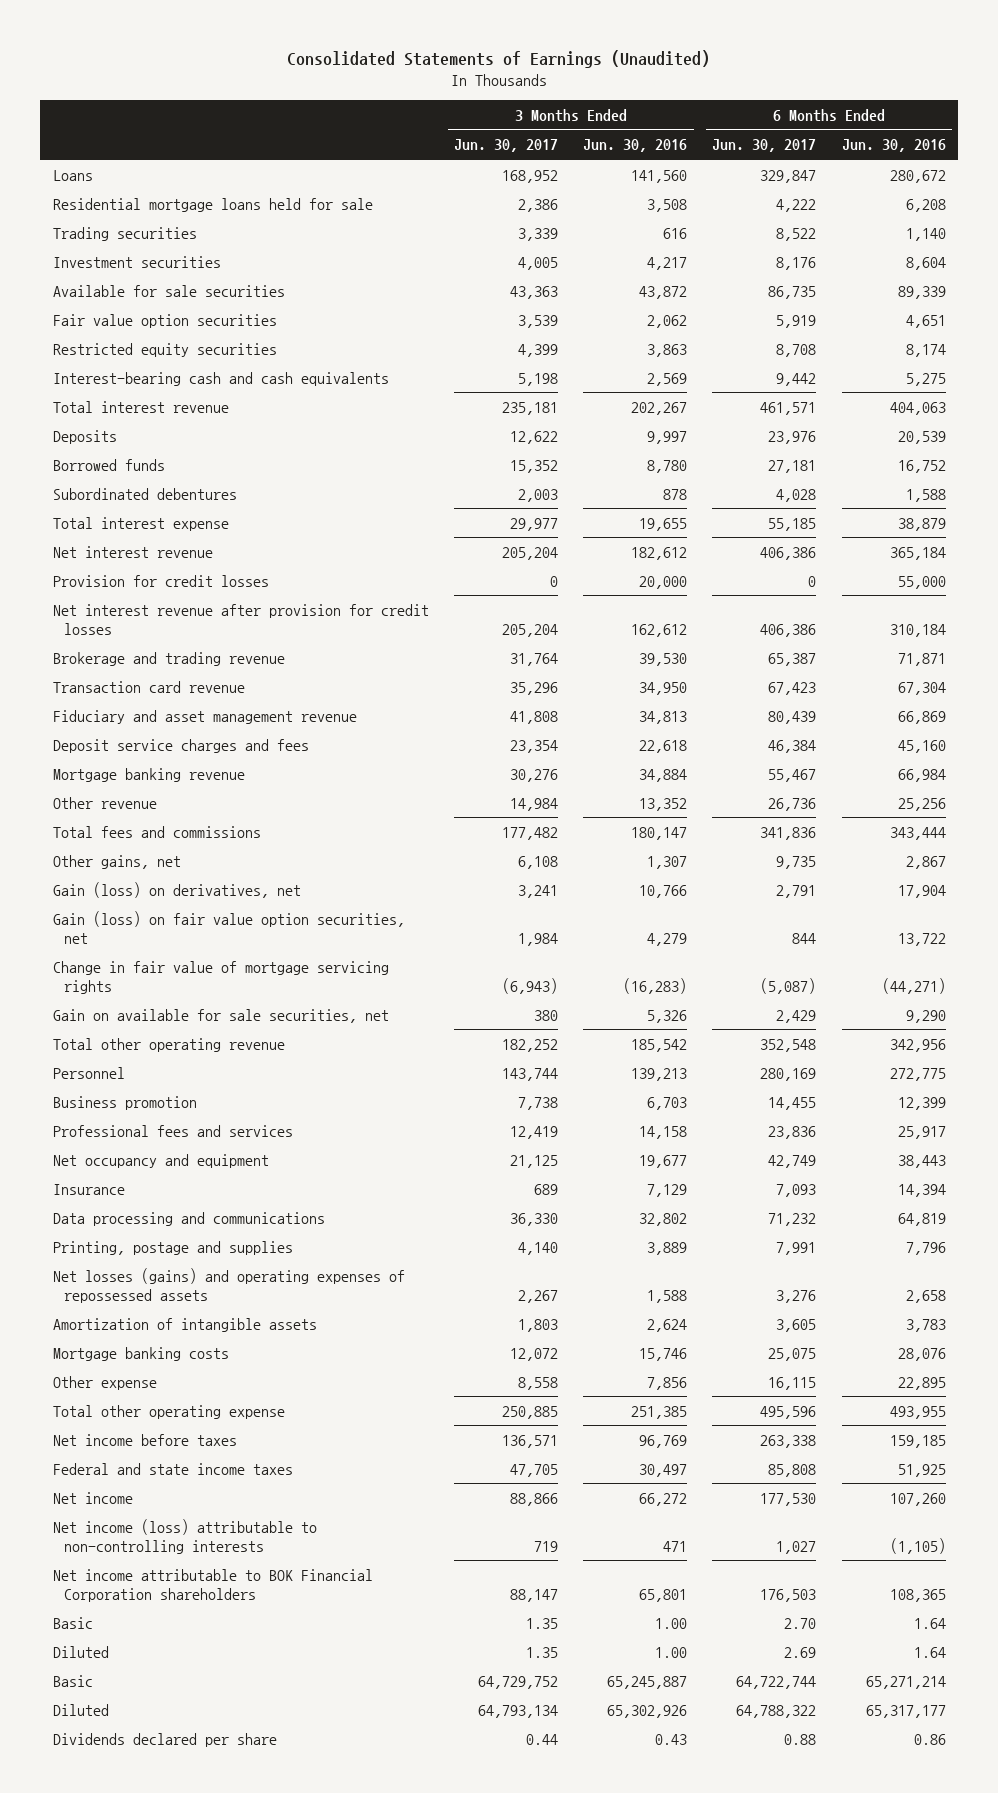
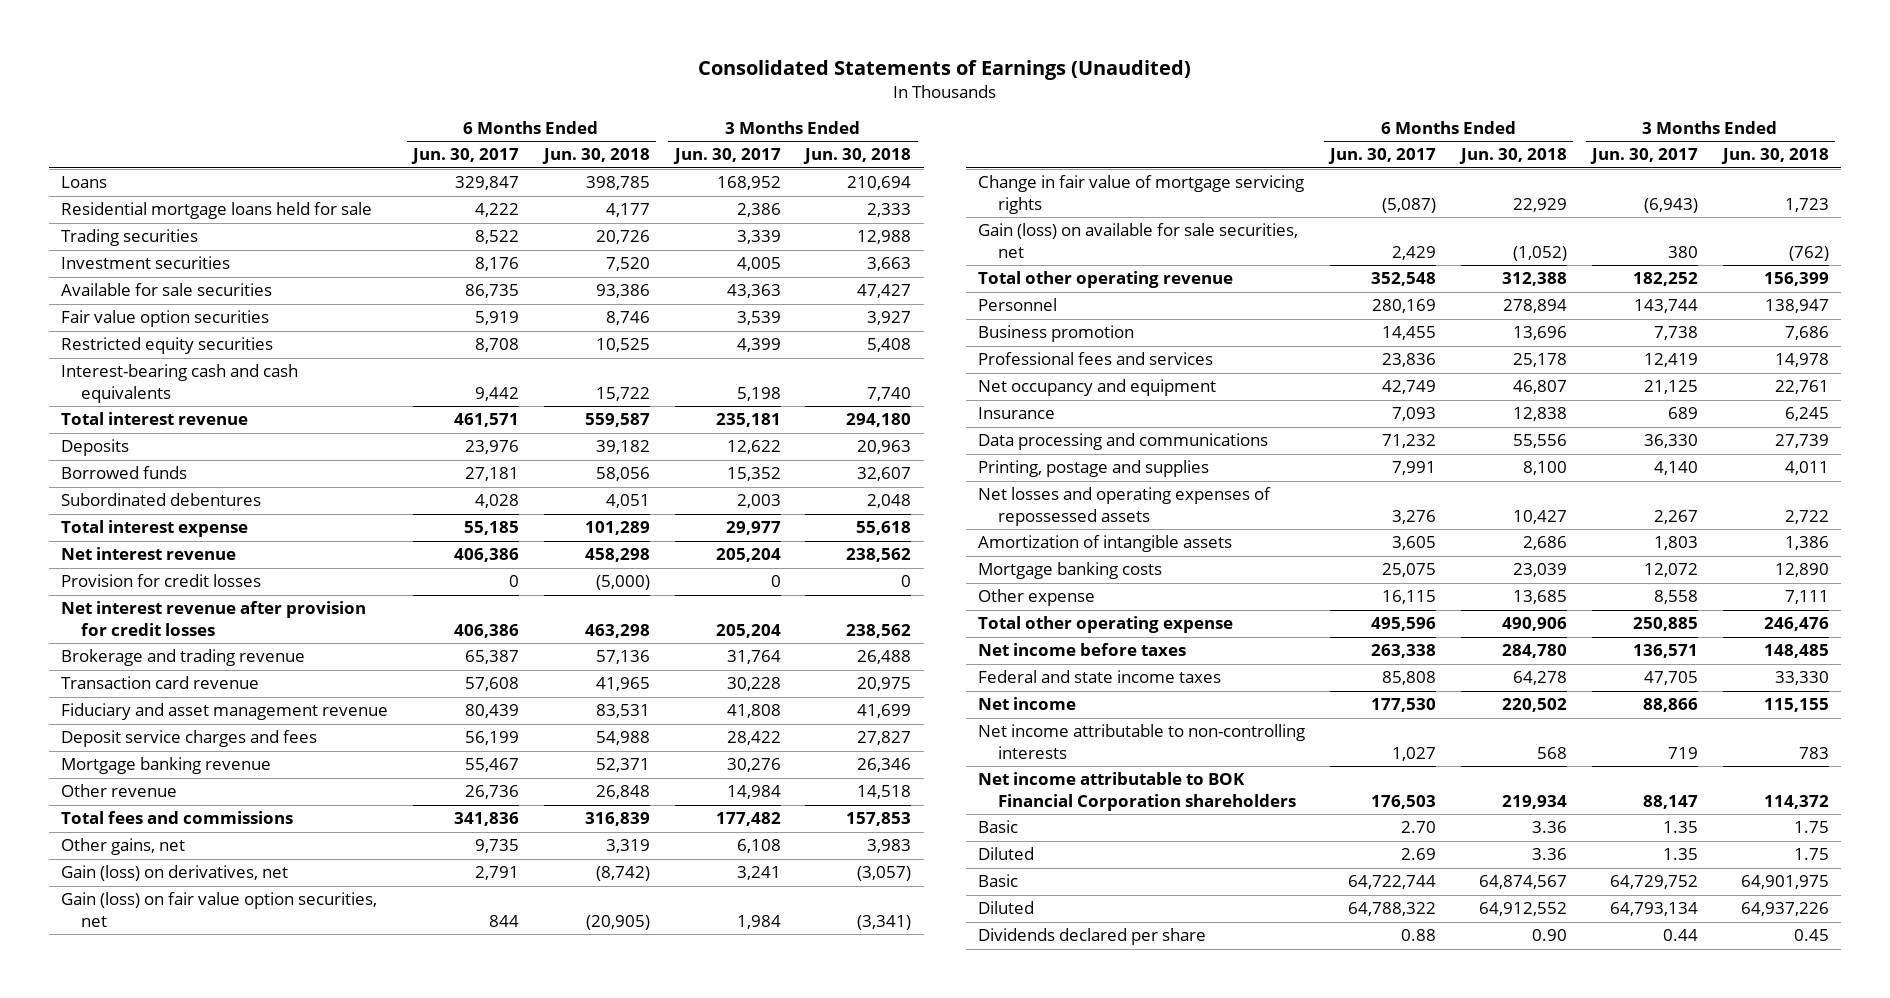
- | 3 Months Ended Jun. 30, 2017 | 3 Months Ended Jun. 30, 2016 | 6 Months Ended Jun. 30, 2017 | 6 Months Ended Jun. 30, 2016
+ | 6 Months Ended Jun. 30, 2017 | 6 Months Ended Jun. 30, 2018 | 3 Months Ended Jun. 30, 2017 | 3 Months Ended Jun. 30, 2018
- Transaction card revenue | 35,296 | 34,950 | 67,423 | 67,304
+ Transaction card revenue | 57,608 | 41,965 | 30,228 | 20,975
- Deposit service charges and fees | 23,354 | 22,618 | 46,384 | 45,160
+ Deposit service charges and fees | 56,199 | 54,988 | 28,422 | 27,827
- Gain on available for sale securities, net | 380 | 5,326 | 2,429 | 9,290
+ Gain (loss) on available for sale securities, net | 2,429 | (1,052) | 380 | (762)
- Net losses (gains) and operating expenses of repossessed assets | 2,267 | 1,588 | 3,276 | 2,658
+ Net losses and operating expenses of repossessed assets | 3,276 | 10,427 | 2,267 | 2,722
- Net income (loss) attributable to non-controlling interests | 719 | 471 | 1,027 | (1,105)
+ Net income attributable to non-controlling interests | 1,027 | 568 | 719 | 783

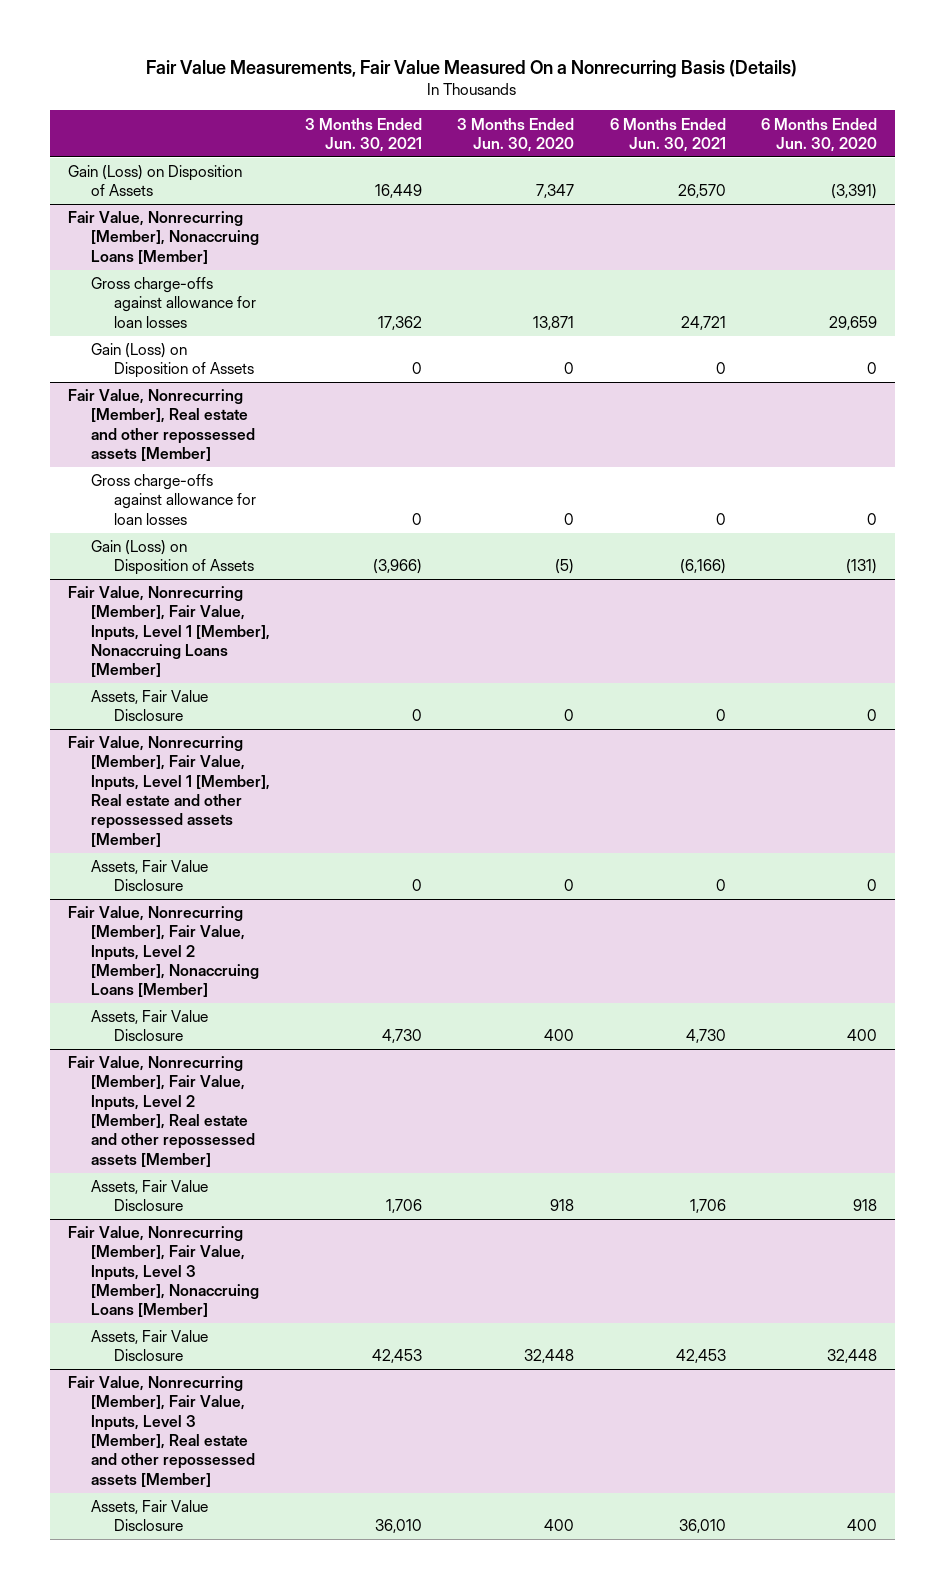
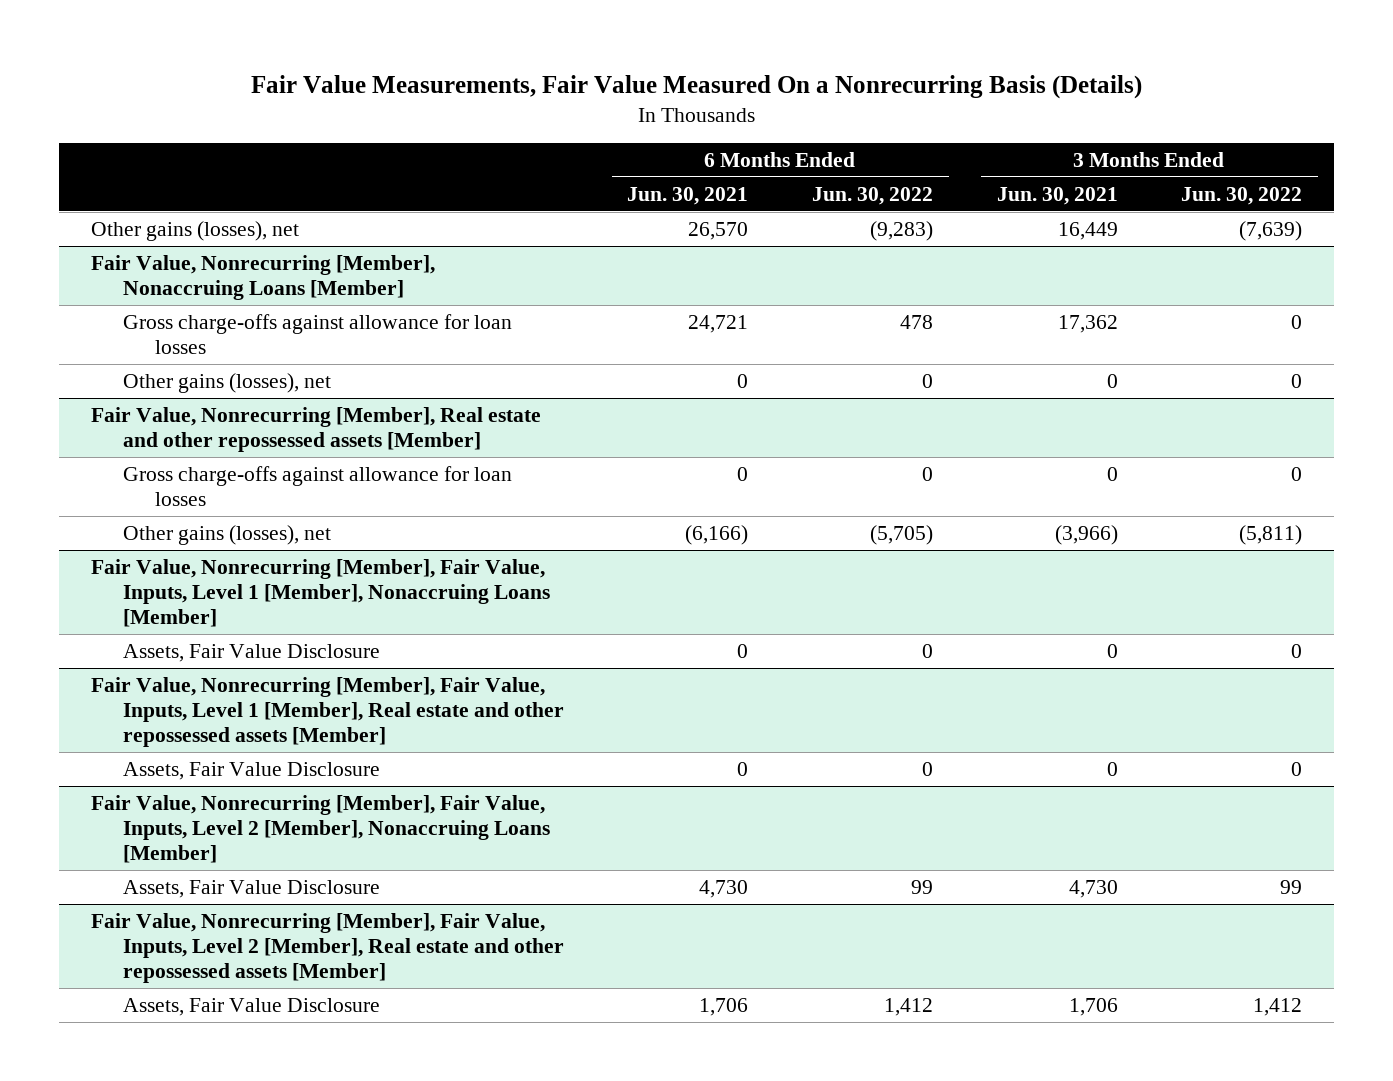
- | 3 Months Ended Jun. 30, 2021 | 3 Months Ended Jun. 30, 2020 | 6 Months Ended Jun. 30, 2021 | 6 Months Ended Jun. 30, 2020
+ | 6 Months Ended Jun. 30, 2021 | 6 Months Ended Jun. 30, 2022 | 3 Months Ended Jun. 30, 2021 | 3 Months Ended Jun. 30, 2022
- Gain (Loss) on Disposition of Assets | 16,449 | 7,347 | 26,570 | (3,391)
+ Other gains (losses), net | 26,570 | (9,283) | 16,449 | (7,639)
@ Fair Value, Nonrecurring [Member], Nonaccruing Loans [Member]
- Gain (Loss) on Disposition of Assets | 0 | 0 | 0 | 0
+ Other gains (losses), net | 0 | 0 | 0 | 0
@ Fair Value, Nonrecurring [Member], Real estate and other repossessed assets [Member]
- Gain (Loss) on Disposition of Assets | (3,966) | (5) | (6,166) | (131)
+ Other gains (losses), net | (6,166) | (5,705) | (3,966) | (5,811)
- Fair Value, Nonrecurring [Member], Fair Value, Inputs, Level 3 [Member], Nonaccruing Loans [Member]
- Assets, Fair Value Disclosure | 42,453 | 32,448 | 42,453 | 32,448
- Fair Value, Nonrecurring [Member], Fair Value, Inputs, Level 3 [Member], Real estate and other repossessed assets [Member]
- Assets, Fair Value Disclosure | 36,010 | 400 | 36,010 | 400

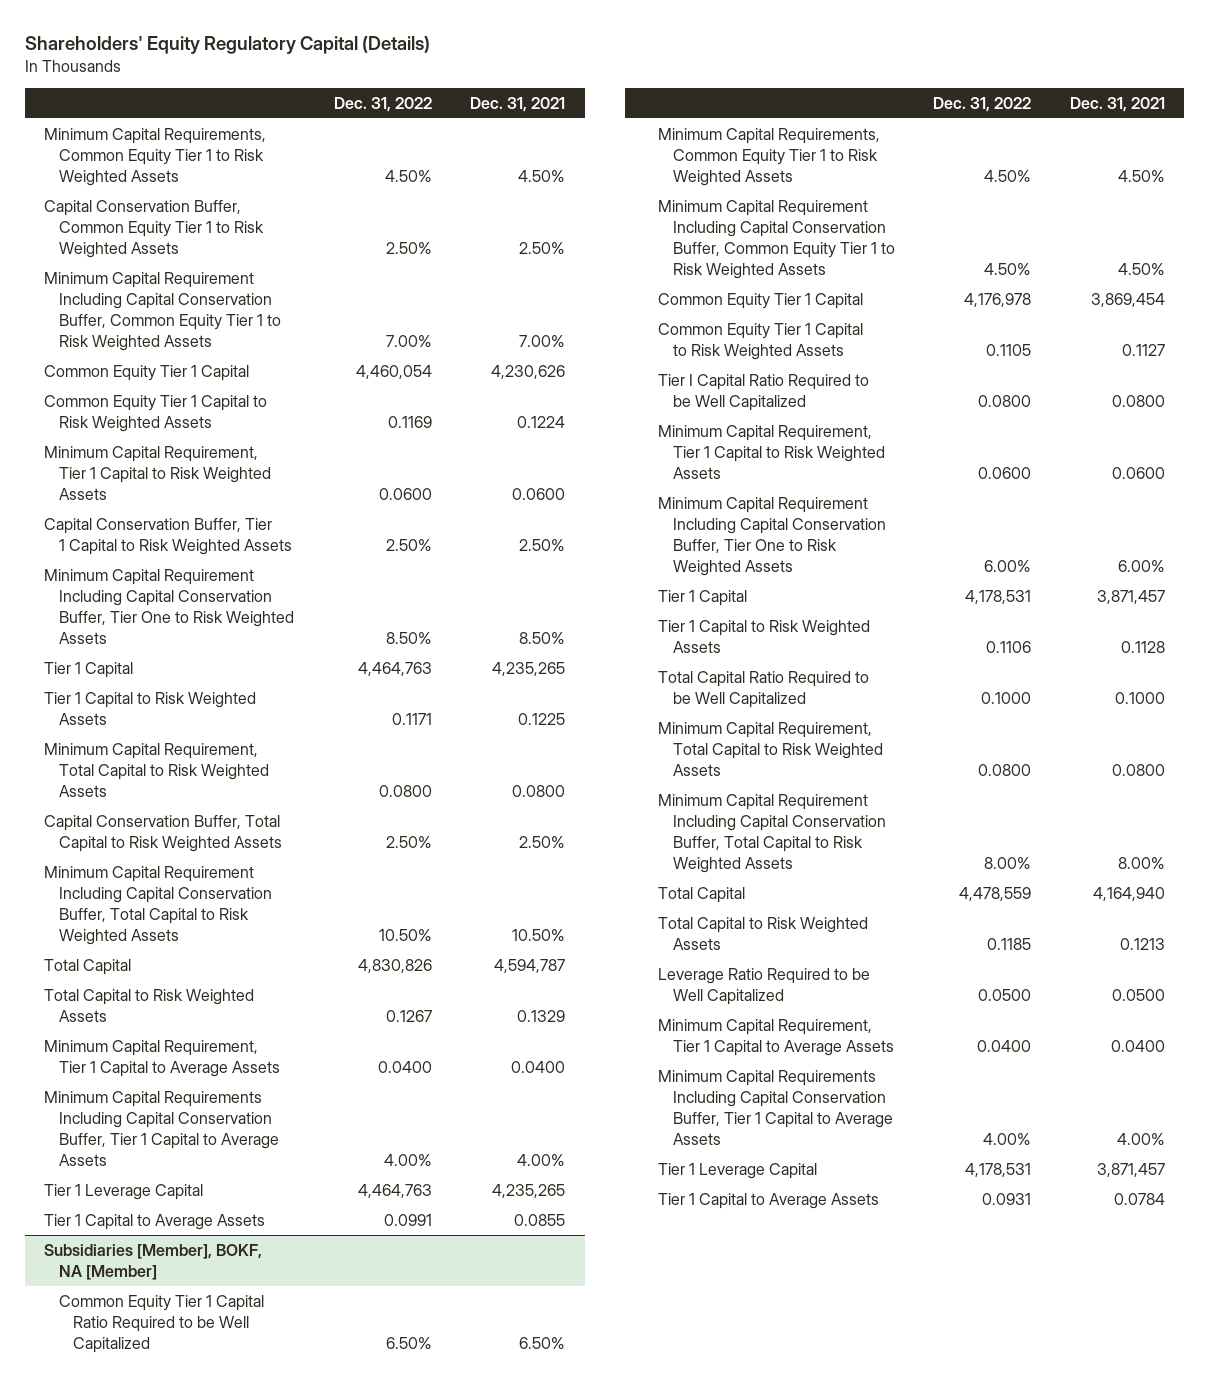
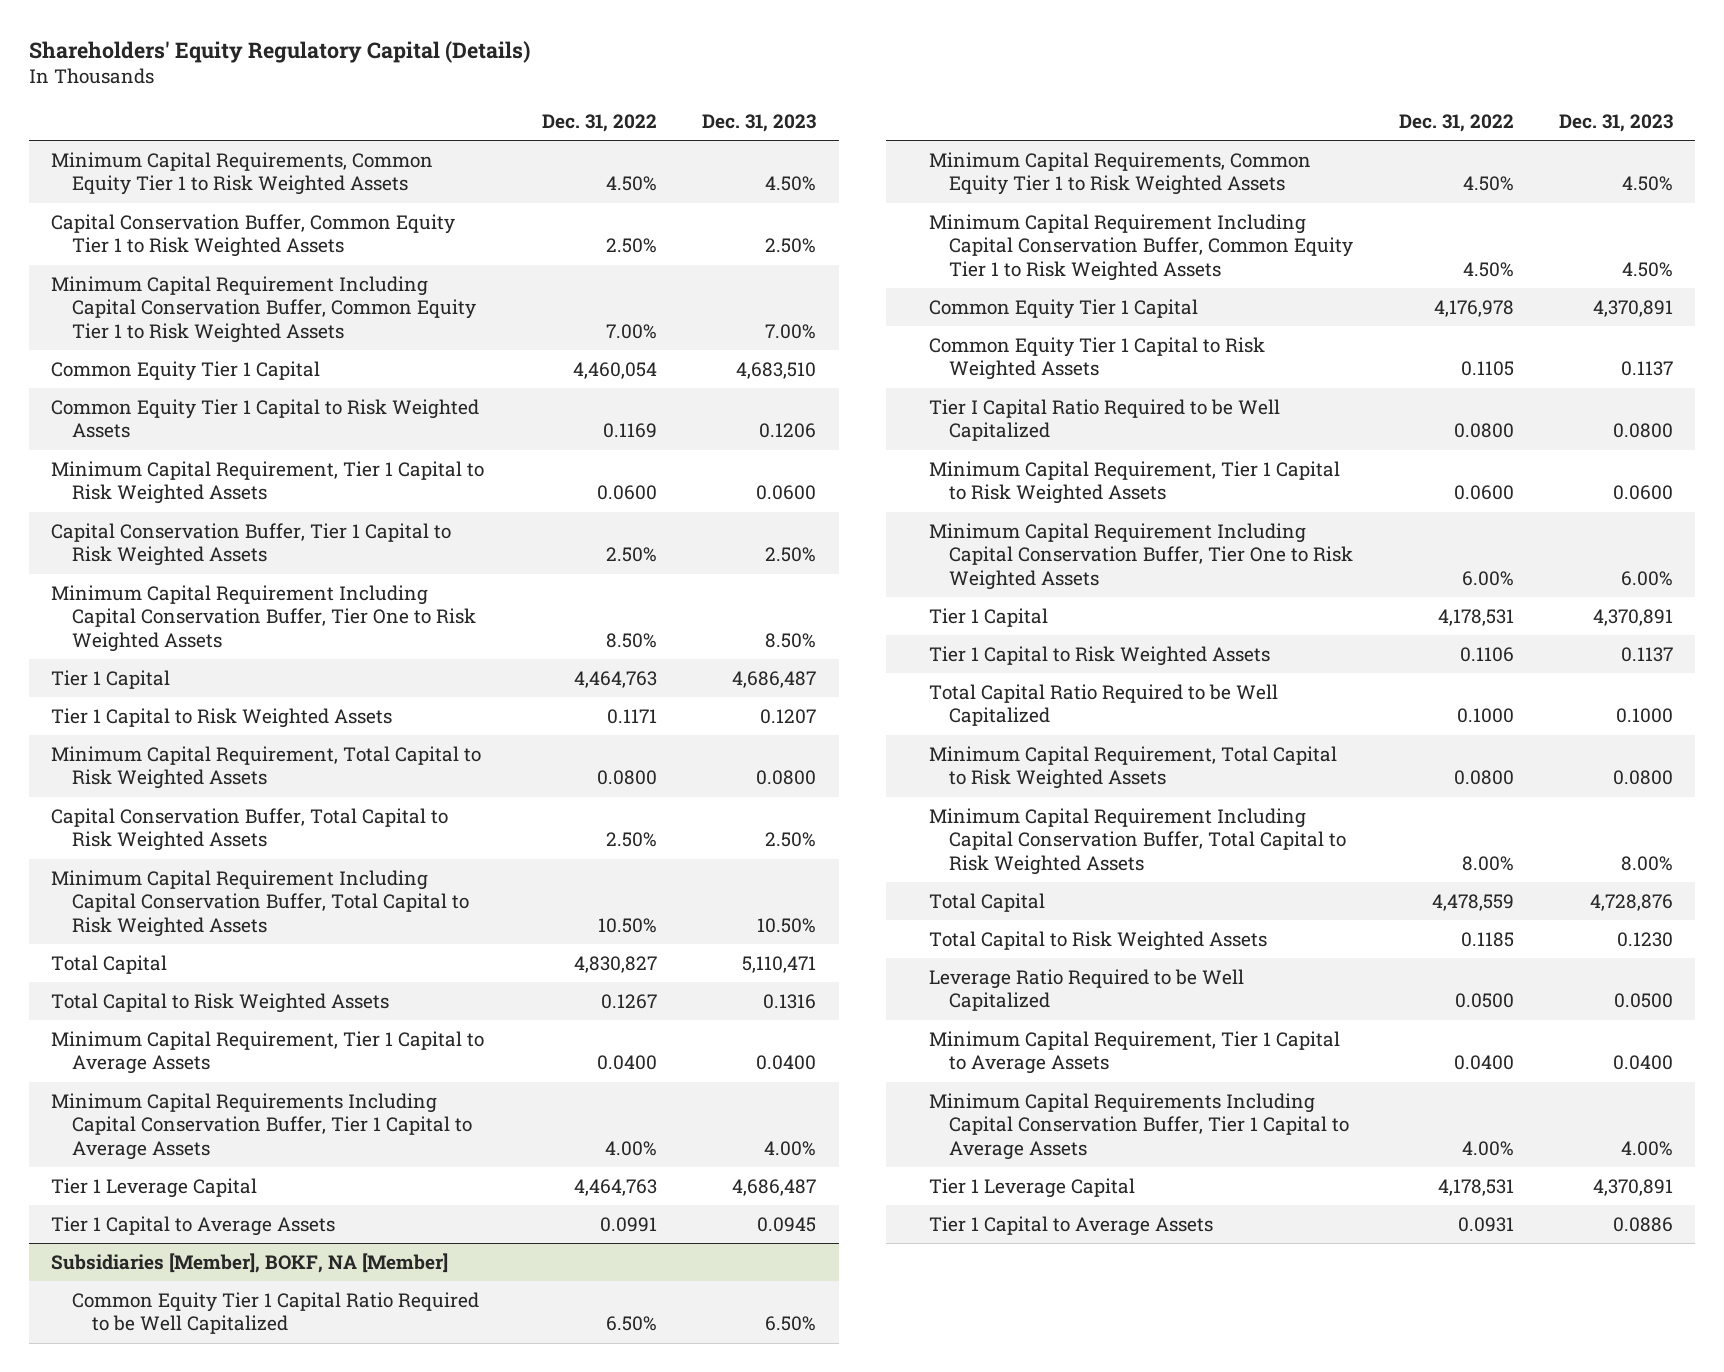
- | Dec. 31, 2022 | Dec. 31, 2021
+ | Dec. 31, 2022 | Dec. 31, 2023
- Total Capital | 4,830,826 | 4,594,787
+ Total Capital | 4,830,827 | 5,110,471

